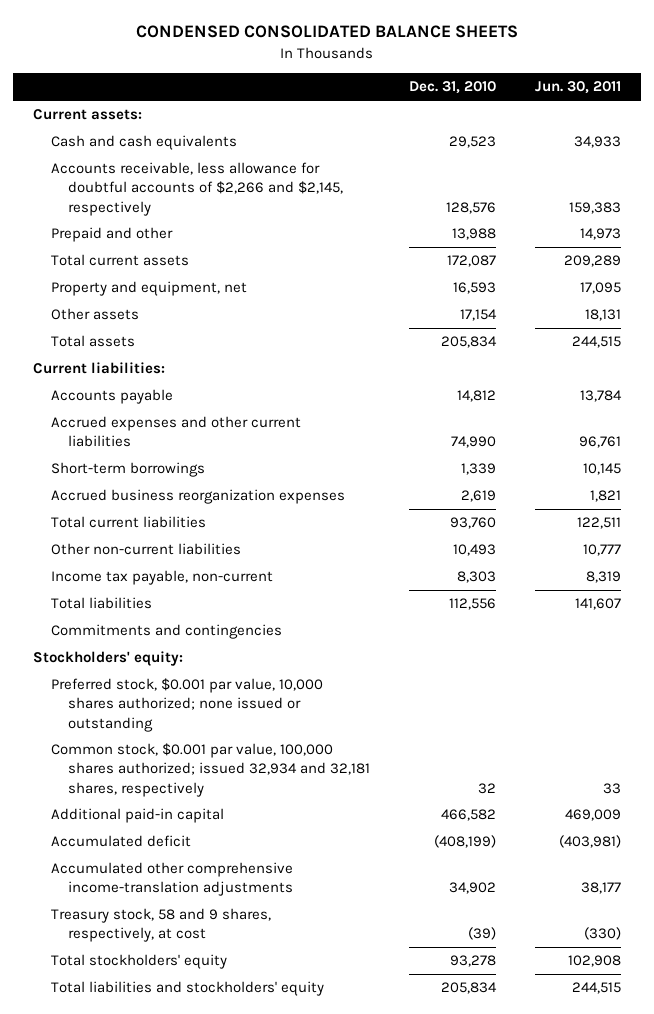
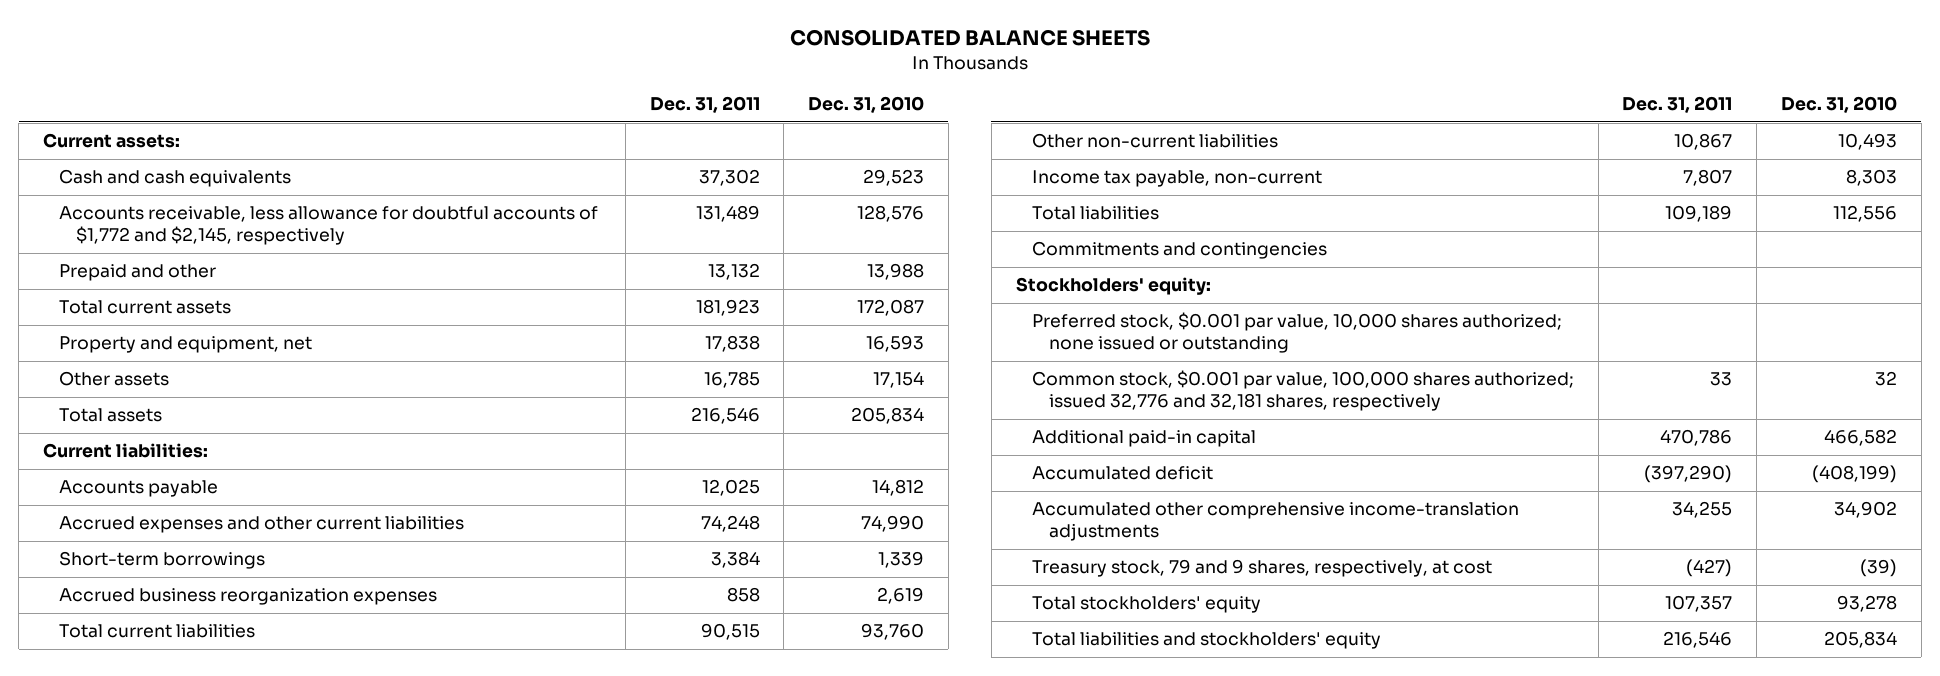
- CONDENSED CONSOLIDATED BALANCE SHEETS
+ CONSOLIDATED BALANCE SHEETS
- | Dec. 31, 2010 | Jun. 30, 2011
+ | Dec. 31, 2011 | Dec. 31, 2010
- Accounts receivable, less allowance for doubtful accounts of $2,266 and $2,145, respectively | 128,576 | 159,383
+ Accounts receivable, less allowance for doubtful accounts of $1,772 and $2,145, respectively | 131,489 | 128,576
- Common stock, $0.001 par value, 100,000 shares authorized; issued 32,934 and 32,181 shares, respectively | 32 | 33
+ Common stock, $0.001 par value, 100,000 shares authorized; issued 32,776 and 32,181 shares, respectively | 33 | 32
- Treasury stock, 58 and 9 shares, respectively, at cost | (39) | (330)
+ Treasury stock, 79 and 9 shares, respectively, at cost | (427) | (39)

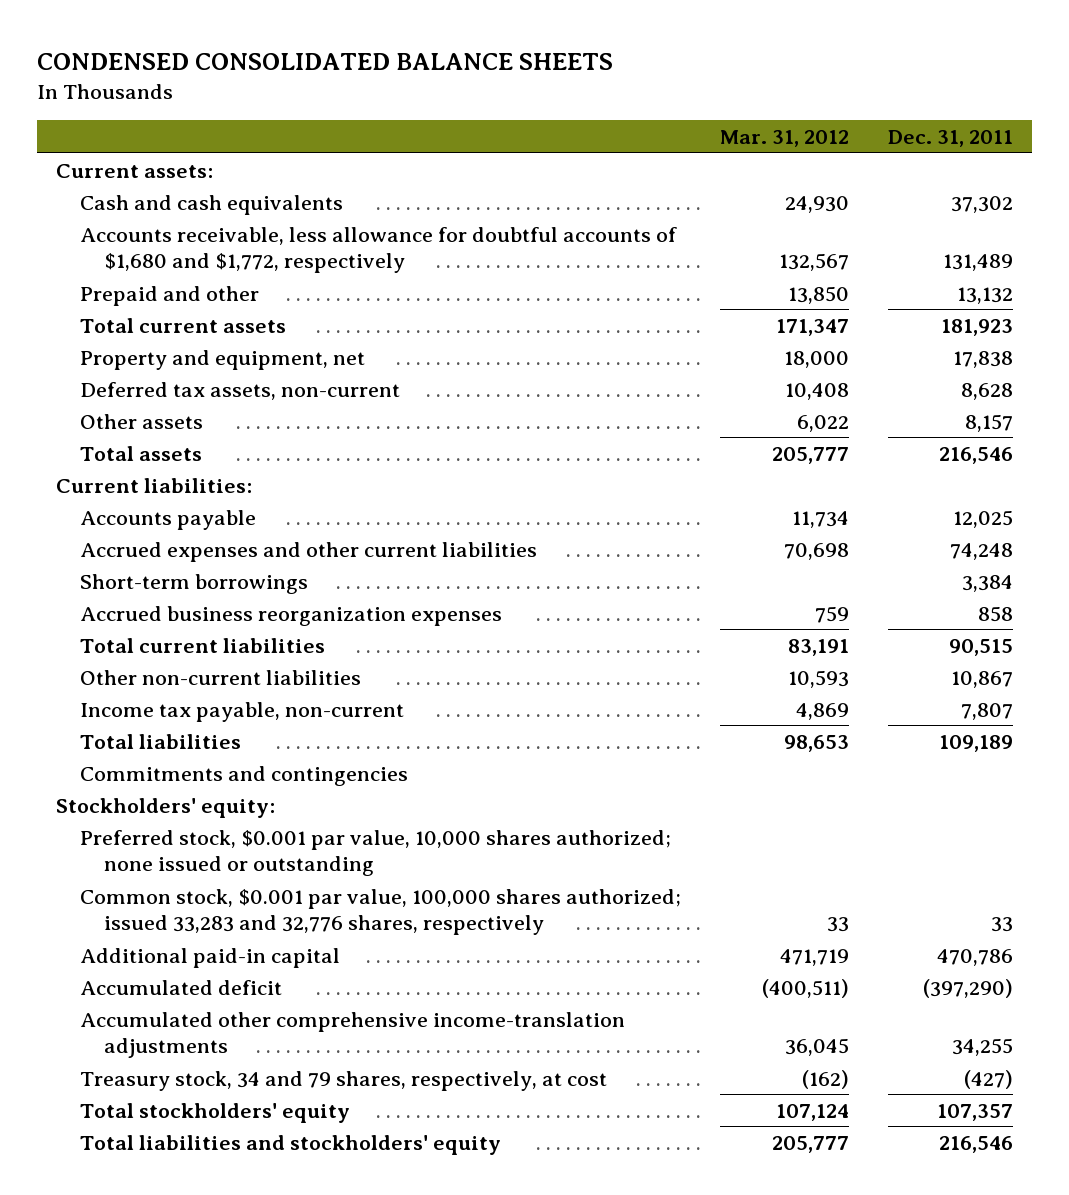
- CONSOLIDATED BALANCE SHEETS
+ CONDENSED CONSOLIDATED BALANCE SHEETS
- | Dec. 31, 2011 | Dec. 31, 2010
+ | Mar. 31, 2012 | Dec. 31, 2011
- Accounts receivable, less allowance for doubtful accounts of $1,772 and $2,145, respectively | 131,489 | 128,576
+ Accounts receivable, less allowance for doubtful accounts of $1,680 and $1,772, respectively | 132,567 | 131,489
- Other assets | 16,785 | 17,154
+ Deferred tax assets, non-current | 10,408 | 8,628
+ Other assets | 6,022 | 8,157
- Common stock, $0.001 par value, 100,000 shares authorized; issued 32,776 and 32,181 shares, respectively | 33 | 32
+ Common stock, $0.001 par value, 100,000 shares authorized; issued 33,283 and 32,776 shares, respectively | 33 | 33
- Treasury stock, 79 and 9 shares, respectively, at cost | (427) | (39)
+ Treasury stock, 34 and 79 shares, respectively, at cost | (162) | (427)

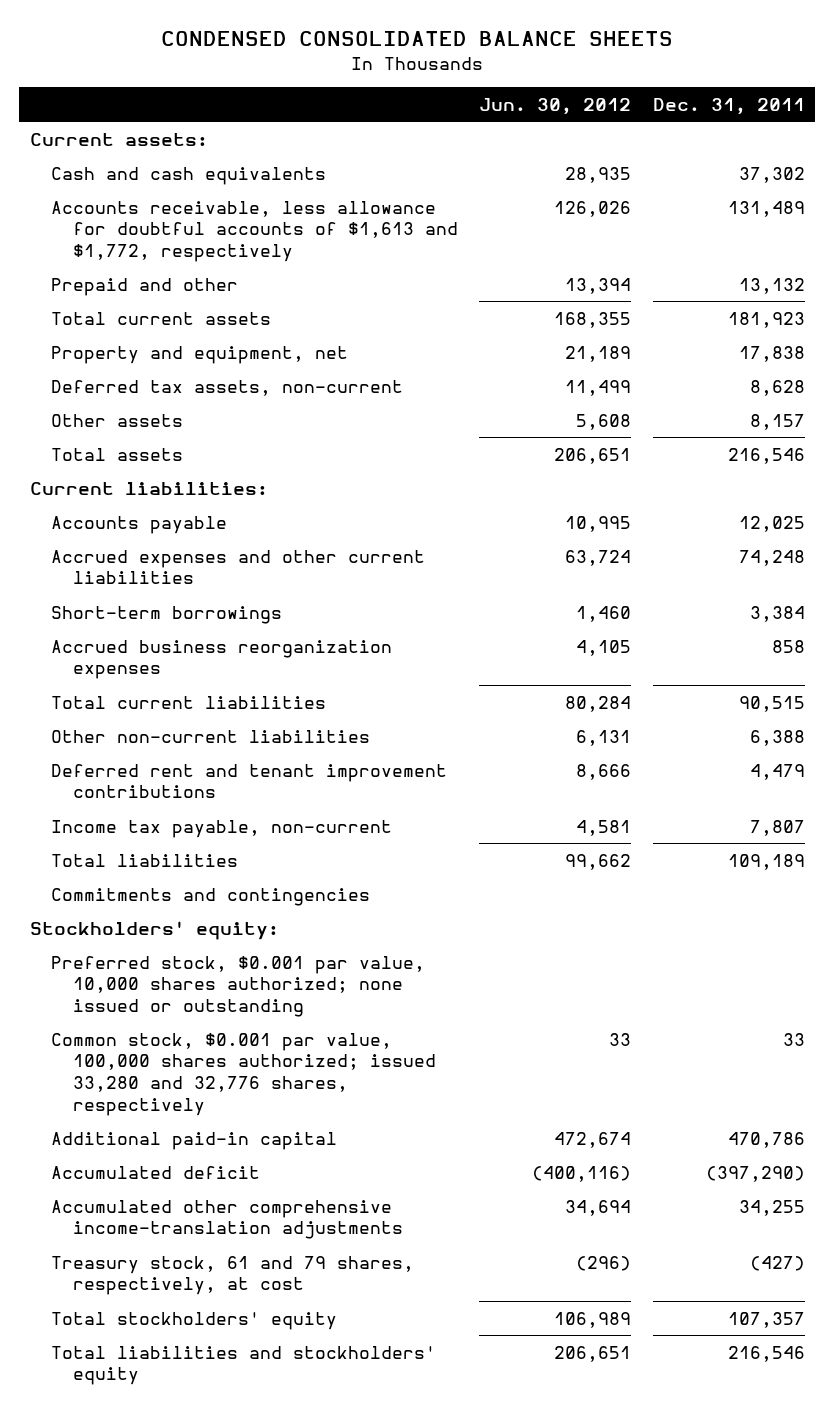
- | Mar. 31, 2012 | Dec. 31, 2011
+ | Jun. 30, 2012 | Dec. 31, 2011
- Accounts receivable, less allowance for doubtful accounts of $1,680 and $1,772, respectively | 132,567 | 131,489
+ Accounts receivable, less allowance for doubtful accounts of $1,613 and $1,772, respectively | 126,026 | 131,489
- Other non-current liabilities | 10,593 | 10,867
+ Other non-current liabilities | 6,131 | 6,388
+ Deferred rent and tenant improvement contributions | 8,666 | 4,479
- Common stock, $0.001 par value, 100,000 shares authorized; issued 33,283 and 32,776 shares, respectively | 33 | 33
+ Common stock, $0.001 par value, 100,000 shares authorized; issued 33,280 and 32,776 shares, respectively | 33 | 33
- Treasury stock, 34 and 79 shares, respectively, at cost | (162) | (427)
+ Treasury stock, 61 and 79 shares, respectively, at cost | (296) | (427)

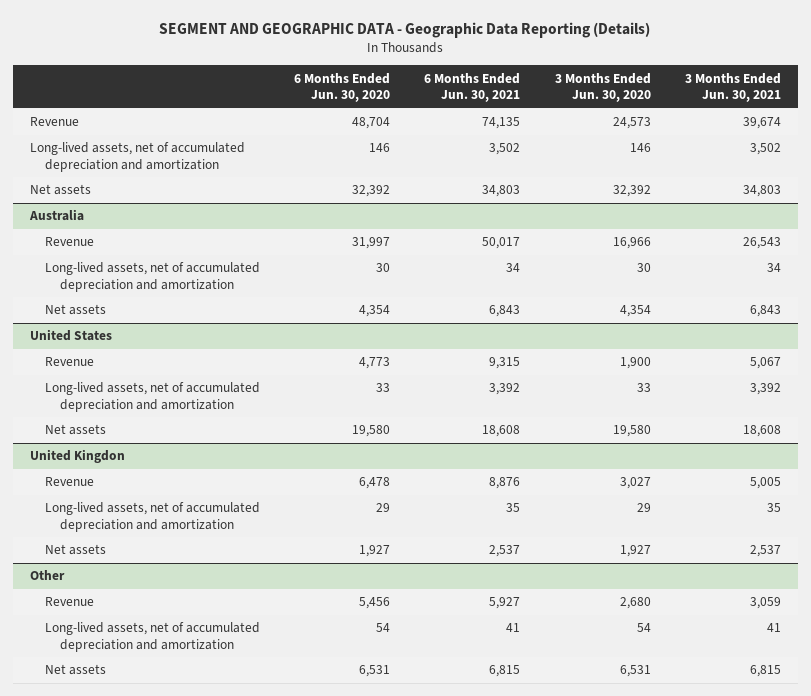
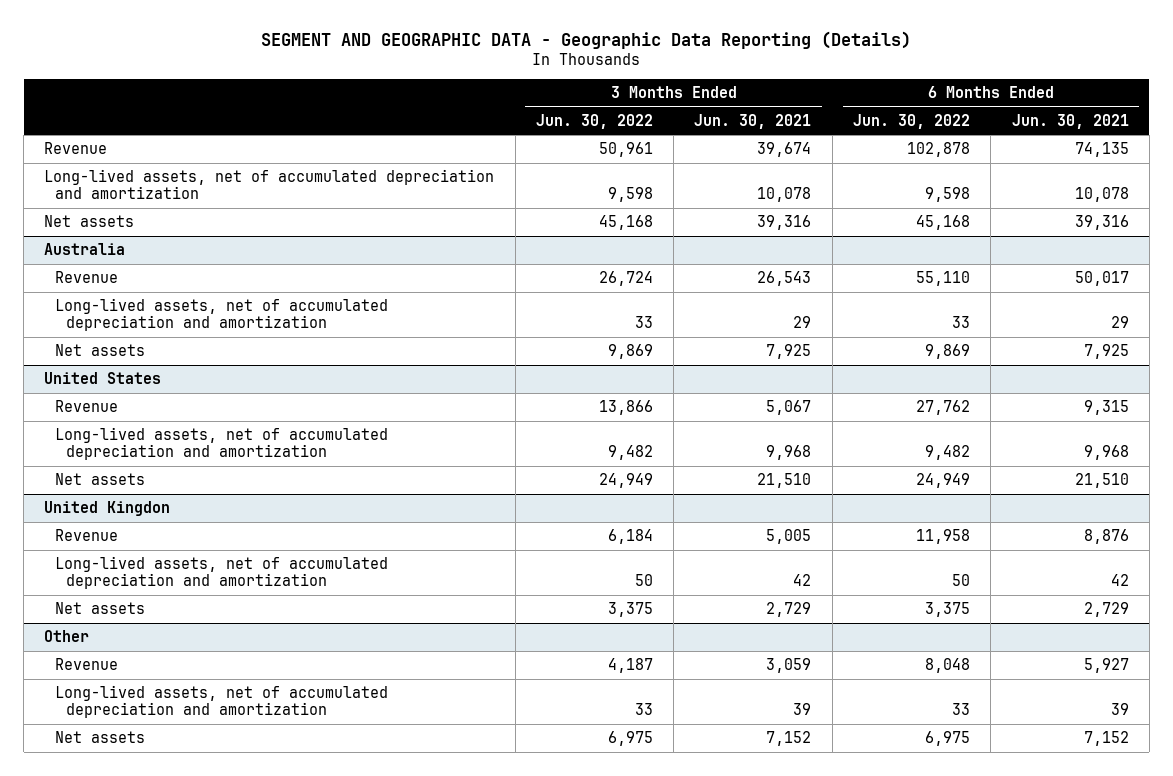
- | 6 Months Ended Jun. 30, 2020 | 6 Months Ended Jun. 30, 2021 | 3 Months Ended Jun. 30, 2020 | 3 Months Ended Jun. 30, 2021
+ | 3 Months Ended Jun. 30, 2022 | 3 Months Ended Jun. 30, 2021 | 6 Months Ended Jun. 30, 2022 | 6 Months Ended Jun. 30, 2021
- Long-lived assets, net of accumulated depreciation and amortization | 146 | 3,502 | 146 | 3,502
- Net assets | 32,392 | 34,803 | 32,392 | 34,803
+ Long-lived assets, net of accumulated depreciation and amortization | 9,598 | 10,078 | 9,598 | 10,078
+ Net assets | 45,168 | 39,316 | 45,168 | 39,316
@ Australia
- Long-lived assets, net of accumulated depreciation and amortization | 30 | 34 | 30 | 34
- Net assets | 4,354 | 6,843 | 4,354 | 6,843
+ Long-lived assets, net of accumulated depreciation and amortization | 33 | 29 | 33 | 29
+ Net assets | 9,869 | 7,925 | 9,869 | 7,925
@ United States
- Long-lived assets, net of accumulated depreciation and amortization | 33 | 3,392 | 33 | 3,392
- Net assets | 19,580 | 18,608 | 19,580 | 18,608
+ Long-lived assets, net of accumulated depreciation and amortization | 9,482 | 9,968 | 9,482 | 9,968
+ Net assets | 24,949 | 21,510 | 24,949 | 21,510
@ United Kingdon
- Long-lived assets, net of accumulated depreciation and amortization | 29 | 35 | 29 | 35
- Net assets | 1,927 | 2,537 | 1,927 | 2,537
+ Long-lived assets, net of accumulated depreciation and amortization | 50 | 42 | 50 | 42
+ Net assets | 3,375 | 2,729 | 3,375 | 2,729
@ Other
- Long-lived assets, net of accumulated depreciation and amortization | 54 | 41 | 54 | 41
- Net assets | 6,531 | 6,815 | 6,531 | 6,815
+ Long-lived assets, net of accumulated depreciation and amortization | 33 | 39 | 33 | 39
+ Net assets | 6,975 | 7,152 | 6,975 | 7,152

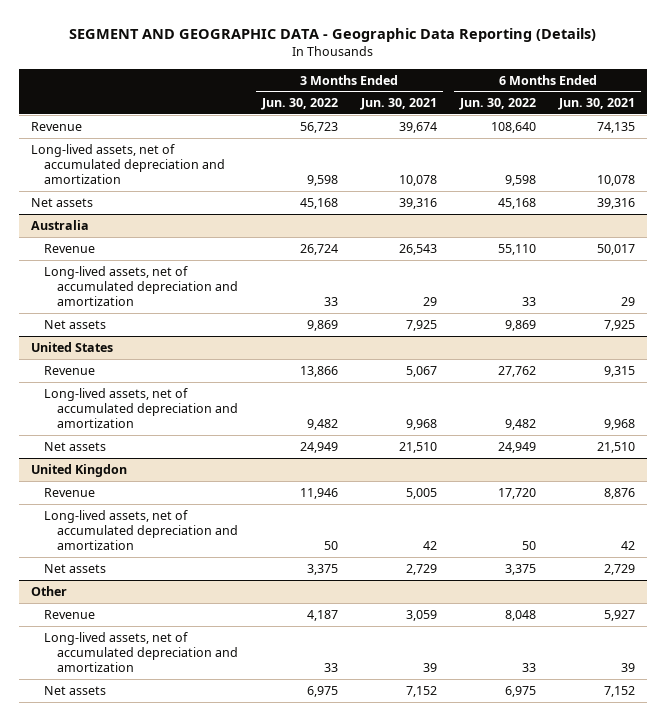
- Revenue | 50,961 | 39,674 | 102,878 | 74,135
+ Revenue | 56,723 | 39,674 | 108,640 | 74,135
@ United Kingdon
- Revenue | 6,184 | 5,005 | 11,958 | 8,876
+ Revenue | 11,946 | 5,005 | 17,720 | 8,876

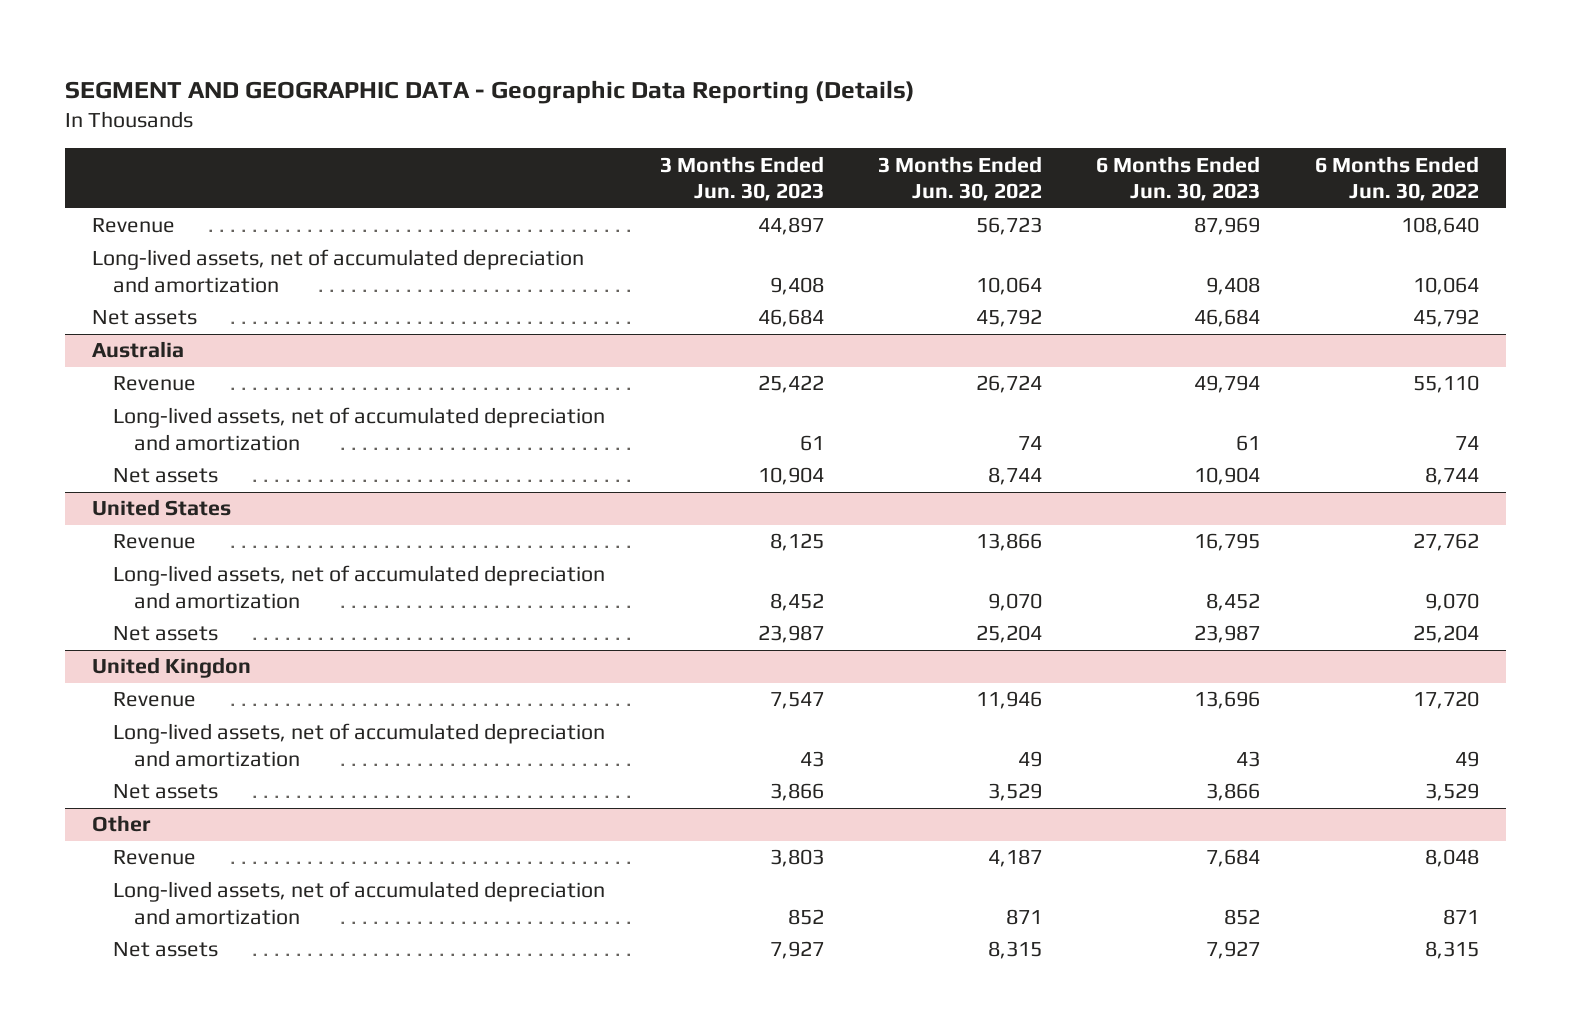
- | 3 Months Ended Jun. 30, 2022 | 3 Months Ended Jun. 30, 2021 | 6 Months Ended Jun. 30, 2022 | 6 Months Ended Jun. 30, 2021
+ | 3 Months Ended Jun. 30, 2023 | 3 Months Ended Jun. 30, 2022 | 6 Months Ended Jun. 30, 2023 | 6 Months Ended Jun. 30, 2022
- Long-lived assets, net of accumulated depreciation and amortization | 9,598 | 10,078 | 9,598 | 10,078
- Net assets | 45,168 | 39,316 | 45,168 | 39,316
+ Long-lived assets, net of accumulated depreciation and amortization | 9,408 | 10,064 | 9,408 | 10,064
+ Net assets | 46,684 | 45,792 | 46,684 | 45,792
@ Australia
- Long-lived assets, net of accumulated depreciation and amortization | 33 | 29 | 33 | 29
- Net assets | 9,869 | 7,925 | 9,869 | 7,925
+ Long-lived assets, net of accumulated depreciation and amortization | 61 | 74 | 61 | 74
+ Net assets | 10,904 | 8,744 | 10,904 | 8,744
@ United States
- Long-lived assets, net of accumulated depreciation and amortization | 9,482 | 9,968 | 9,482 | 9,968
- Net assets | 24,949 | 21,510 | 24,949 | 21,510
+ Long-lived assets, net of accumulated depreciation and amortization | 8,452 | 9,070 | 8,452 | 9,070
+ Net assets | 23,987 | 25,204 | 23,987 | 25,204
@ United Kingdon
- Long-lived assets, net of accumulated depreciation and amortization | 50 | 42 | 50 | 42
- Net assets | 3,375 | 2,729 | 3,375 | 2,729
+ Long-lived assets, net of accumulated depreciation and amortization | 43 | 49 | 43 | 49
+ Net assets | 3,866 | 3,529 | 3,866 | 3,529
@ Other
- Long-lived assets, net of accumulated depreciation and amortization | 33 | 39 | 33 | 39
- Net assets | 6,975 | 7,152 | 6,975 | 7,152
+ Long-lived assets, net of accumulated depreciation and amortization | 852 | 871 | 852 | 871
+ Net assets | 7,927 | 8,315 | 7,927 | 8,315

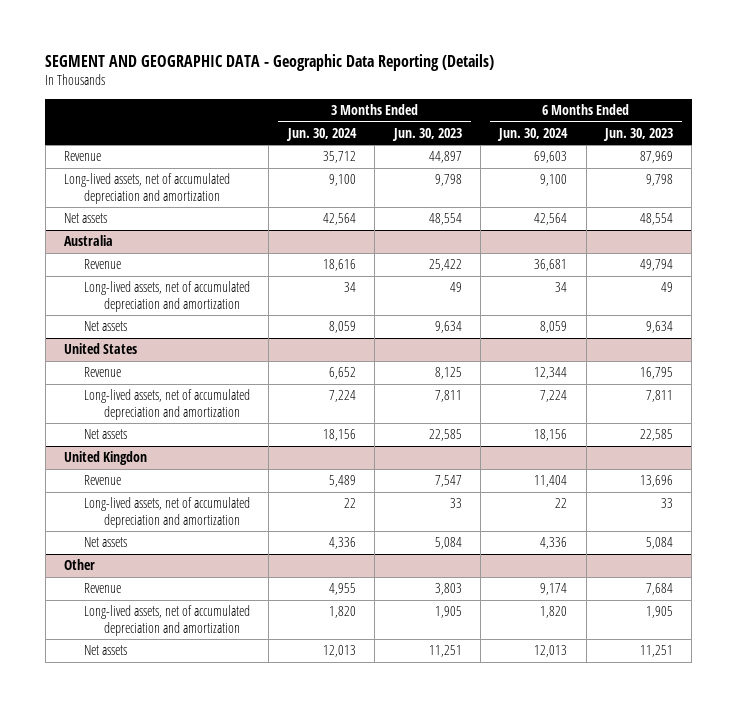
- | 3 Months Ended Jun. 30, 2023 | 3 Months Ended Jun. 30, 2022 | 6 Months Ended Jun. 30, 2023 | 6 Months Ended Jun. 30, 2022
+ | 3 Months Ended Jun. 30, 2024 | 3 Months Ended Jun. 30, 2023 | 6 Months Ended Jun. 30, 2024 | 6 Months Ended Jun. 30, 2023
- Long-lived assets, net of accumulated depreciation and amortization | 9,408 | 10,064 | 9,408 | 10,064
- Net assets | 46,684 | 45,792 | 46,684 | 45,792
+ Long-lived assets, net of accumulated depreciation and amortization | 9,100 | 9,798 | 9,100 | 9,798
+ Net assets | 42,564 | 48,554 | 42,564 | 48,554
@ Australia
- Long-lived assets, net of accumulated depreciation and amortization | 61 | 74 | 61 | 74
- Net assets | 10,904 | 8,744 | 10,904 | 8,744
+ Long-lived assets, net of accumulated depreciation and amortization | 34 | 49 | 34 | 49
+ Net assets | 8,059 | 9,634 | 8,059 | 9,634
@ United States
- Long-lived assets, net of accumulated depreciation and amortization | 8,452 | 9,070 | 8,452 | 9,070
- Net assets | 23,987 | 25,204 | 23,987 | 25,204
+ Long-lived assets, net of accumulated depreciation and amortization | 7,224 | 7,811 | 7,224 | 7,811
+ Net assets | 18,156 | 22,585 | 18,156 | 22,585
@ United Kingdon
- Long-lived assets, net of accumulated depreciation and amortization | 43 | 49 | 43 | 49
- Net assets | 3,866 | 3,529 | 3,866 | 3,529
+ Long-lived assets, net of accumulated depreciation and amortization | 22 | 33 | 22 | 33
+ Net assets | 4,336 | 5,084 | 4,336 | 5,084
@ Other
- Long-lived assets, net of accumulated depreciation and amortization | 852 | 871 | 852 | 871
- Net assets | 7,927 | 8,315 | 7,927 | 8,315
+ Long-lived assets, net of accumulated depreciation and amortization | 1,820 | 1,905 | 1,820 | 1,905
+ Net assets | 12,013 | 11,251 | 12,013 | 11,251

